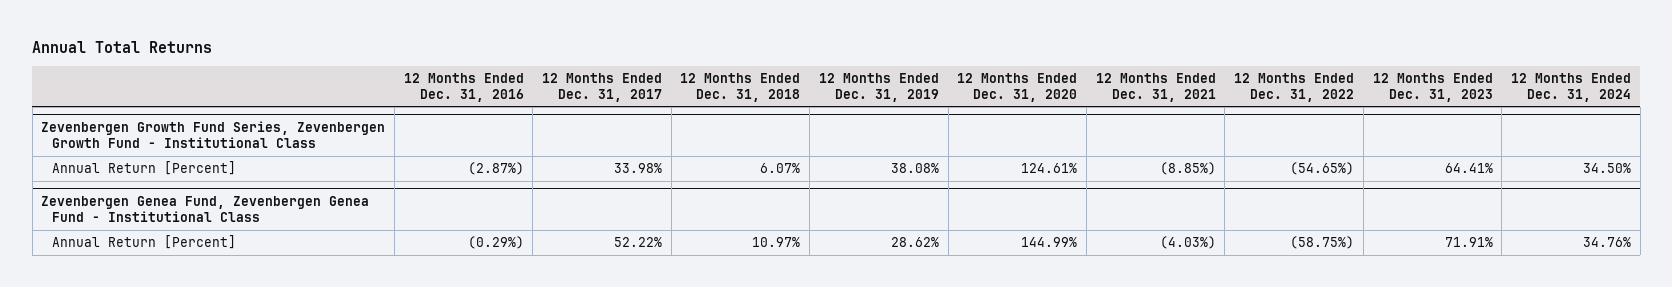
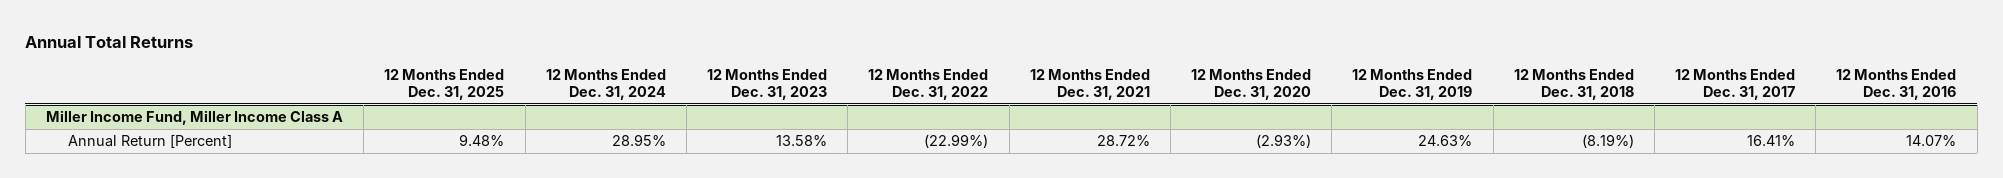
- | 12 Months Ended Dec. 31, 2016 | 12 Months Ended Dec. 31, 2017 | 12 Months Ended Dec. 31, 2018 | 12 Months Ended Dec. 31, 2019 | 12 Months Ended Dec. 31, 2020 | 12 Months Ended Dec. 31, 2021 | 12 Months Ended Dec. 31, 2022 | 12 Months Ended Dec. 31, 2023 | 12 Months Ended Dec. 31, 2024
+ | 12 Months Ended Dec. 31, 2025 | 12 Months Ended Dec. 31, 2024 | 12 Months Ended Dec. 31, 2023 | 12 Months Ended Dec. 31, 2022 | 12 Months Ended Dec. 31, 2021 | 12 Months Ended Dec. 31, 2020 | 12 Months Ended Dec. 31, 2019 | 12 Months Ended Dec. 31, 2018 | 12 Months Ended Dec. 31, 2017 | 12 Months Ended Dec. 31, 2016
- Zevenbergen Growth Fund Series, Zevenbergen Growth Fund - Institutional Class
- Annual Return [Percent] | (2.87%) | 33.98% | 6.07% | 38.08% | 124.61% | (8.85%) | (54.65%) | 64.41% | 34.50%
- Zevenbergen Genea Fund, Zevenbergen Genea Fund - Institutional Class
- Annual Return [Percent] | (0.29%) | 52.22% | 10.97% | 28.62% | 144.99% | (4.03%) | (58.75%) | 71.91% | 34.76%
+ Miller Income Fund, Miller Income Class A
+ Annual Return [Percent] | 9.48% | 28.95% | 13.58% | (22.99%) | 28.72% | (2.93%) | 24.63% | (8.19%) | 16.41% | 14.07%

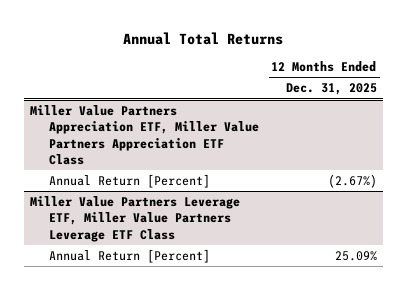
- | 12 Months Ended Dec. 31, 2025 | 12 Months Ended Dec. 31, 2024 | 12 Months Ended Dec. 31, 2023 | 12 Months Ended Dec. 31, 2022 | 12 Months Ended Dec. 31, 2021 | 12 Months Ended Dec. 31, 2020 | 12 Months Ended Dec. 31, 2019 | 12 Months Ended Dec. 31, 2018 | 12 Months Ended Dec. 31, 2017 | 12 Months Ended Dec. 31, 2016
+ | 12 Months Ended Dec. 31, 2025
- Miller Income Fund, Miller Income Class A
- Annual Return [Percent] | 9.48% | 28.95% | 13.58% | (22.99%) | 28.72% | (2.93%) | 24.63% | (8.19%) | 16.41% | 14.07%
+ Miller Value Partners Appreciation ETF, Miller Value Partners Appreciation ETF Class
+ Annual Return [Percent] | (2.67%)
+ Miller Value Partners Leverage ETF, Miller Value Partners Leverage ETF Class
+ Annual Return [Percent] | 25.09%

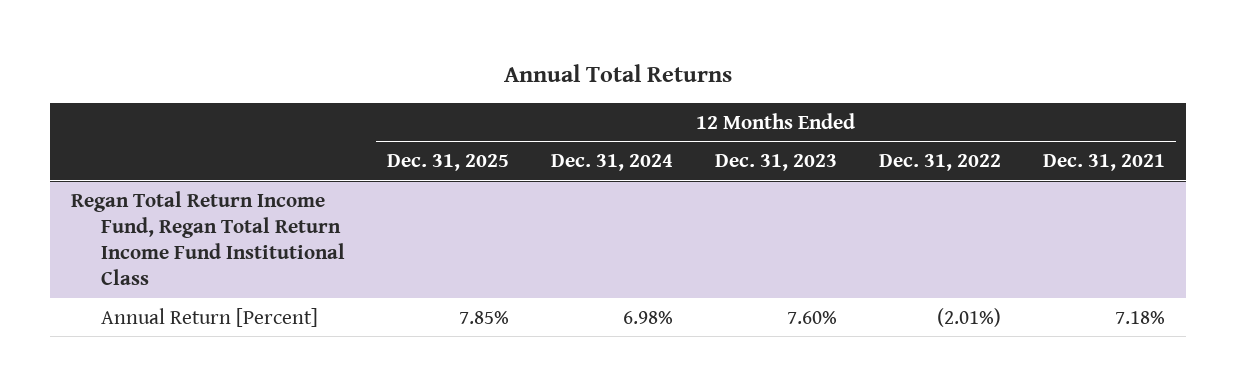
- | 12 Months Ended Dec. 31, 2025
+ | 12 Months Ended Dec. 31, 2025 | 12 Months Ended Dec. 31, 2024 | 12 Months Ended Dec. 31, 2023 | 12 Months Ended Dec. 31, 2022 | 12 Months Ended Dec. 31, 2021
- Miller Value Partners Appreciation ETF, Miller Value Partners Appreciation ETF Class
- Annual Return [Percent] | (2.67%)
- Miller Value Partners Leverage ETF, Miller Value Partners Leverage ETF Class
- Annual Return [Percent] | 25.09%
+ Regan Total Return Income Fund, Regan Total Return Income Fund Institutional Class
+ Annual Return [Percent] | 7.85% | 6.98% | 7.60% | (2.01%) | 7.18%

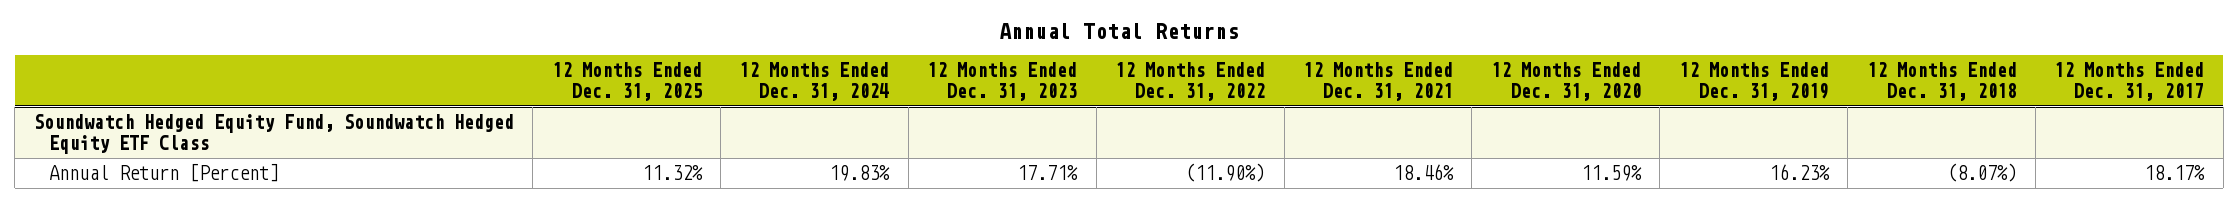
- | 12 Months Ended Dec. 31, 2025 | 12 Months Ended Dec. 31, 2024 | 12 Months Ended Dec. 31, 2023 | 12 Months Ended Dec. 31, 2022 | 12 Months Ended Dec. 31, 2021
+ | 12 Months Ended Dec. 31, 2025 | 12 Months Ended Dec. 31, 2024 | 12 Months Ended Dec. 31, 2023 | 12 Months Ended Dec. 31, 2022 | 12 Months Ended Dec. 31, 2021 | 12 Months Ended Dec. 31, 2020 | 12 Months Ended Dec. 31, 2019 | 12 Months Ended Dec. 31, 2018 | 12 Months Ended Dec. 31, 2017
- Regan Total Return Income Fund, Regan Total Return Income Fund Institutional Class
- Annual Return [Percent] | 7.85% | 6.98% | 7.60% | (2.01%) | 7.18%
+ Soundwatch Hedged Equity Fund, Soundwatch Hedged Equity ETF Class
+ Annual Return [Percent] | 11.32% | 19.83% | 17.71% | (11.90%) | 18.46% | 11.59% | 16.23% | (8.07%) | 18.17%

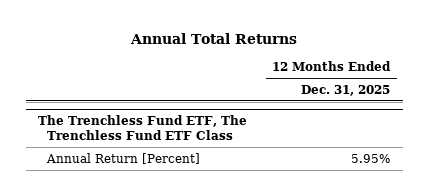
- | 12 Months Ended Dec. 31, 2025 | 12 Months Ended Dec. 31, 2024 | 12 Months Ended Dec. 31, 2023 | 12 Months Ended Dec. 31, 2022 | 12 Months Ended Dec. 31, 2021 | 12 Months Ended Dec. 31, 2020 | 12 Months Ended Dec. 31, 2019 | 12 Months Ended Dec. 31, 2018 | 12 Months Ended Dec. 31, 2017
+ | 12 Months Ended Dec. 31, 2025
- Soundwatch Hedged Equity Fund, Soundwatch Hedged Equity ETF Class
- Annual Return [Percent] | 11.32% | 19.83% | 17.71% | (11.90%) | 18.46% | 11.59% | 16.23% | (8.07%) | 18.17%
+ The Trenchless Fund ETF, The Trenchless Fund ETF Class
+ Annual Return [Percent] | 5.95%

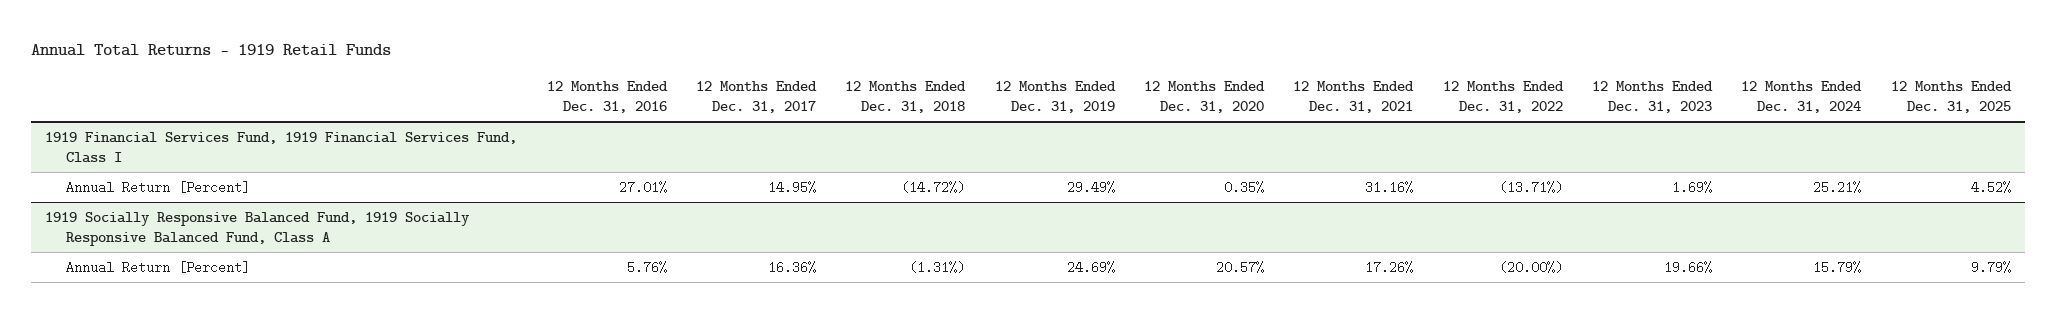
- Annual Total Returns
+ Annual Total Returns - 1919 Retail Funds
- | 12 Months Ended Dec. 31, 2025
+ | 12 Months Ended Dec. 31, 2016 | 12 Months Ended Dec. 31, 2017 | 12 Months Ended Dec. 31, 2018 | 12 Months Ended Dec. 31, 2019 | 12 Months Ended Dec. 31, 2020 | 12 Months Ended Dec. 31, 2021 | 12 Months Ended Dec. 31, 2022 | 12 Months Ended Dec. 31, 2023 | 12 Months Ended Dec. 31, 2024 | 12 Months Ended Dec. 31, 2025
- The Trenchless Fund ETF, The Trenchless Fund ETF Class
- Annual Return [Percent] | 5.95%
+ 1919 Financial Services Fund, 1919 Financial Services Fund, Class I
+ Annual Return [Percent] | 27.01% | 14.95% | (14.72%) | 29.49% | 0.35% | 31.16% | (13.71%) | 1.69% | 25.21% | 4.52%
+ 1919 Socially Responsive Balanced Fund, 1919 Socially Responsive Balanced Fund, Class A
+ Annual Return [Percent] | 5.76% | 16.36% | (1.31%) | 24.69% | 20.57% | 17.26% | (20.00%) | 19.66% | 15.79% | 9.79%

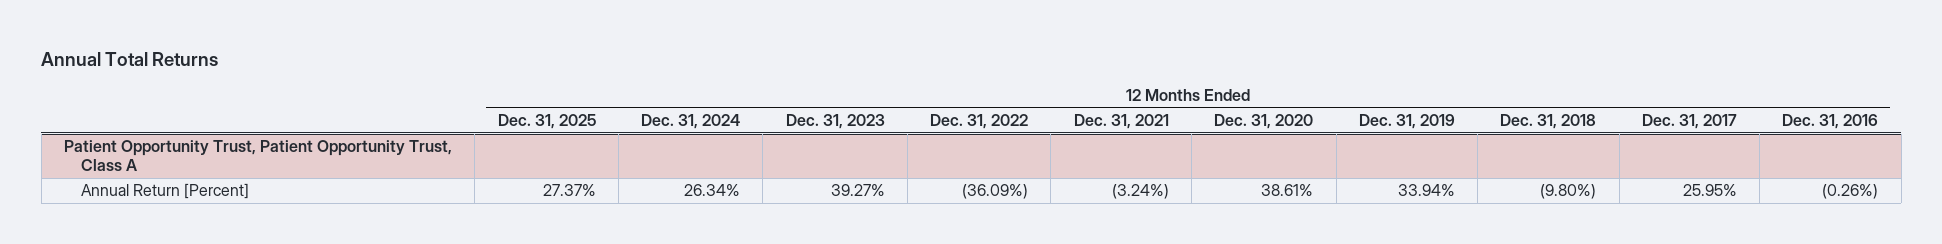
- Annual Total Returns - 1919 Retail Funds
+ Annual Total Returns
- | 12 Months Ended Dec. 31, 2016 | 12 Months Ended Dec. 31, 2017 | 12 Months Ended Dec. 31, 2018 | 12 Months Ended Dec. 31, 2019 | 12 Months Ended Dec. 31, 2020 | 12 Months Ended Dec. 31, 2021 | 12 Months Ended Dec. 31, 2022 | 12 Months Ended Dec. 31, 2023 | 12 Months Ended Dec. 31, 2024 | 12 Months Ended Dec. 31, 2025
+ | 12 Months Ended Dec. 31, 2025 | 12 Months Ended Dec. 31, 2024 | 12 Months Ended Dec. 31, 2023 | 12 Months Ended Dec. 31, 2022 | 12 Months Ended Dec. 31, 2021 | 12 Months Ended Dec. 31, 2020 | 12 Months Ended Dec. 31, 2019 | 12 Months Ended Dec. 31, 2018 | 12 Months Ended Dec. 31, 2017 | 12 Months Ended Dec. 31, 2016
- 1919 Financial Services Fund, 1919 Financial Services Fund, Class I
- Annual Return [Percent] | 27.01% | 14.95% | (14.72%) | 29.49% | 0.35% | 31.16% | (13.71%) | 1.69% | 25.21% | 4.52%
- 1919 Socially Responsive Balanced Fund, 1919 Socially Responsive Balanced Fund, Class A
- Annual Return [Percent] | 5.76% | 16.36% | (1.31%) | 24.69% | 20.57% | 17.26% | (20.00%) | 19.66% | 15.79% | 9.79%
+ Patient Opportunity Trust, Patient Opportunity Trust, Class A
+ Annual Return [Percent] | 27.37% | 26.34% | 39.27% | (36.09%) | (3.24%) | 38.61% | 33.94% | (9.80%) | 25.95% | (0.26%)

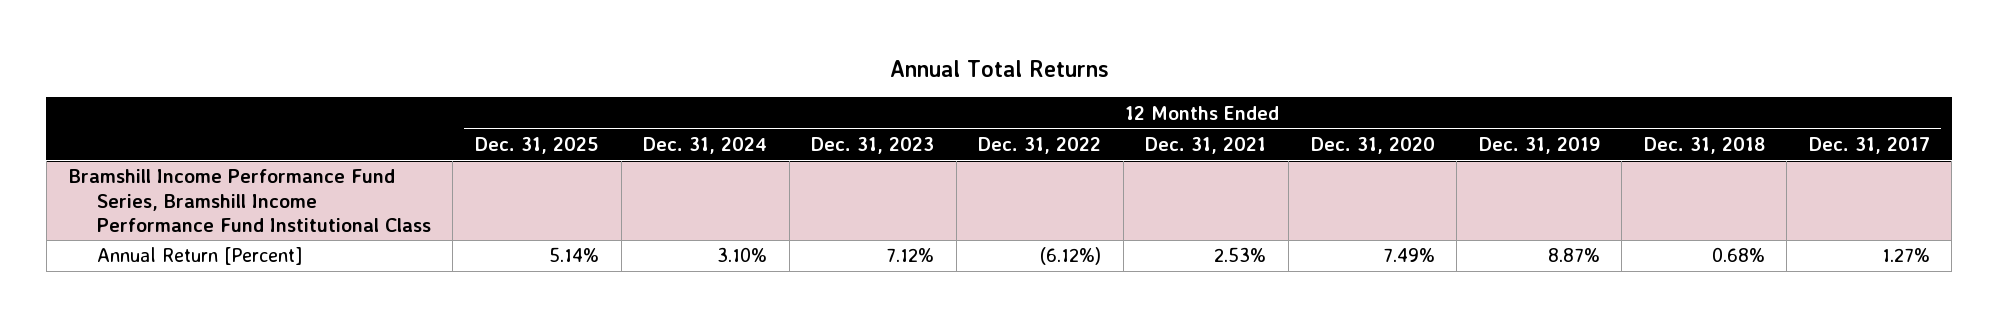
- | 12 Months Ended Dec. 31, 2025 | 12 Months Ended Dec. 31, 2024 | 12 Months Ended Dec. 31, 2023 | 12 Months Ended Dec. 31, 2022 | 12 Months Ended Dec. 31, 2021 | 12 Months Ended Dec. 31, 2020 | 12 Months Ended Dec. 31, 2019 | 12 Months Ended Dec. 31, 2018 | 12 Months Ended Dec. 31, 2017 | 12 Months Ended Dec. 31, 2016
+ | 12 Months Ended Dec. 31, 2025 | 12 Months Ended Dec. 31, 2024 | 12 Months Ended Dec. 31, 2023 | 12 Months Ended Dec. 31, 2022 | 12 Months Ended Dec. 31, 2021 | 12 Months Ended Dec. 31, 2020 | 12 Months Ended Dec. 31, 2019 | 12 Months Ended Dec. 31, 2018 | 12 Months Ended Dec. 31, 2017
- Patient Opportunity Trust, Patient Opportunity Trust, Class A
- Annual Return [Percent] | 27.37% | 26.34% | 39.27% | (36.09%) | (3.24%) | 38.61% | 33.94% | (9.80%) | 25.95% | (0.26%)
+ Bramshill Income Performance Fund Series, Bramshill Income Performance Fund Institutional Class
+ Annual Return [Percent] | 5.14% | 3.10% | 7.12% | (6.12%) | 2.53% | 7.49% | 8.87% | 0.68% | 1.27%

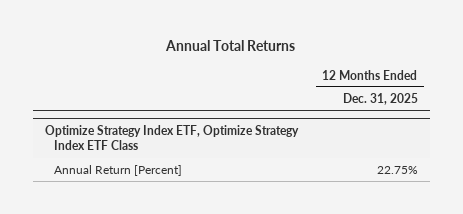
- | 12 Months Ended Dec. 31, 2025 | 12 Months Ended Dec. 31, 2024 | 12 Months Ended Dec. 31, 2023 | 12 Months Ended Dec. 31, 2022 | 12 Months Ended Dec. 31, 2021 | 12 Months Ended Dec. 31, 2020 | 12 Months Ended Dec. 31, 2019 | 12 Months Ended Dec. 31, 2018 | 12 Months Ended Dec. 31, 2017
+ | 12 Months Ended Dec. 31, 2025
- Bramshill Income Performance Fund Series, Bramshill Income Performance Fund Institutional Class
- Annual Return [Percent] | 5.14% | 3.10% | 7.12% | (6.12%) | 2.53% | 7.49% | 8.87% | 0.68% | 1.27%
+ Optimize Strategy Index ETF, Optimize Strategy Index ETF Class
+ Annual Return [Percent] | 22.75%

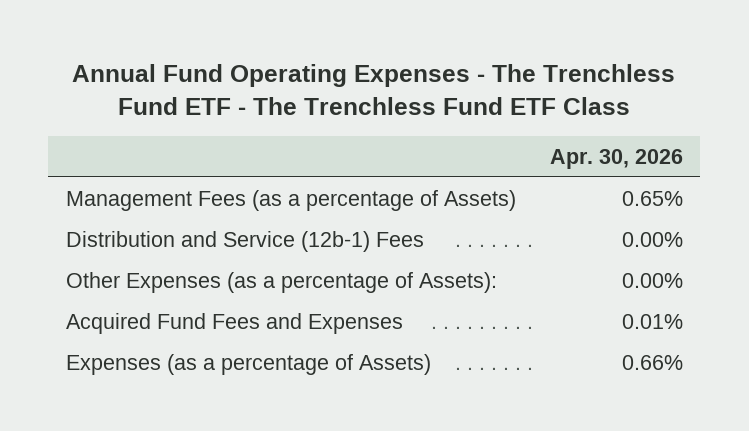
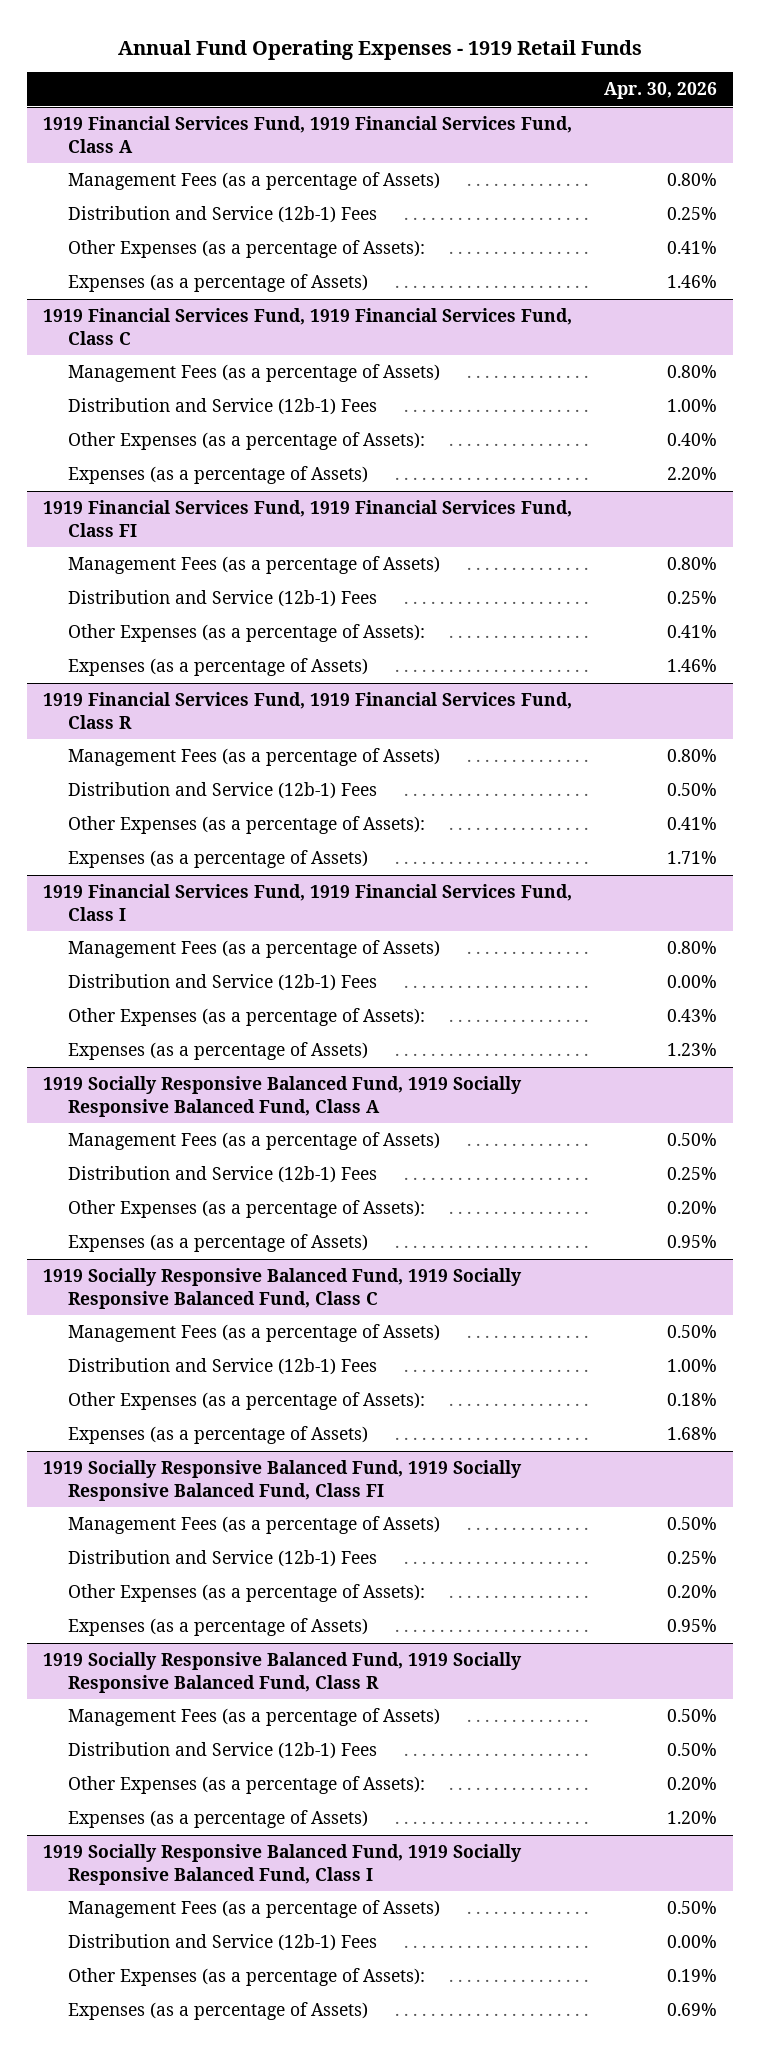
- Annual Fund Operating Expenses - The Trenchless Fund ETF - The Trenchless Fund ETF Class
+ Annual Fund Operating Expenses - 1919 Retail Funds
- Management Fees (as a percentage of Assets) | 0.65%
+ 1919 Financial Services Fund, 1919 Financial Services Fund, Class A
+ Management Fees (as a percentage of Assets) | 0.80%
+ Distribution and Service (12b-1) Fees | 0.25%
+ Other Expenses (as a percentage of Assets): | 0.41%
+ Expenses (as a percentage of Assets) | 1.46%
+ 1919 Financial Services Fund, 1919 Financial Services Fund, Class C
+ Management Fees (as a percentage of Assets) | 0.80%
+ Distribution and Service (12b-1) Fees | 1.00%
+ Other Expenses (as a percentage of Assets): | 0.40%
+ Expenses (as a percentage of Assets) | 2.20%
+ 1919 Financial Services Fund, 1919 Financial Services Fund, Class FI
+ Management Fees (as a percentage of Assets) | 0.80%
+ Distribution and Service (12b-1) Fees | 0.25%
+ Other Expenses (as a percentage of Assets): | 0.41%
+ Expenses (as a percentage of Assets) | 1.46%
+ 1919 Financial Services Fund, 1919 Financial Services Fund, Class R
+ Management Fees (as a percentage of Assets) | 0.80%
+ Distribution and Service (12b-1) Fees | 0.50%
+ Other Expenses (as a percentage of Assets): | 0.41%
+ Expenses (as a percentage of Assets) | 1.71%
+ 1919 Financial Services Fund, 1919 Financial Services Fund, Class I
+ Management Fees (as a percentage of Assets) | 0.80%
- Other Expenses (as a percentage of Assets): | 0.00%
- Acquired Fund Fees and Expenses | 0.01%
- Expenses (as a percentage of Assets) | 0.66%
+ Other Expenses (as a percentage of Assets): | 0.43%
+ Expenses (as a percentage of Assets) | 1.23%
+ 1919 Socially Responsive Balanced Fund, 1919 Socially Responsive Balanced Fund, Class A
+ Management Fees (as a percentage of Assets) | 0.50%
+ Distribution and Service (12b-1) Fees | 0.25%
+ Other Expenses (as a percentage of Assets): | 0.20%
+ Expenses (as a percentage of Assets) | 0.95%
+ 1919 Socially Responsive Balanced Fund, 1919 Socially Responsive Balanced Fund, Class C
+ Management Fees (as a percentage of Assets) | 0.50%
+ Distribution and Service (12b-1) Fees | 1.00%
+ Other Expenses (as a percentage of Assets): | 0.18%
+ Expenses (as a percentage of Assets) | 1.68%
+ 1919 Socially Responsive Balanced Fund, 1919 Socially Responsive Balanced Fund, Class FI
+ Management Fees (as a percentage of Assets) | 0.50%
+ Distribution and Service (12b-1) Fees | 0.25%
+ Other Expenses (as a percentage of Assets): | 0.20%
+ Expenses (as a percentage of Assets) | 0.95%
+ 1919 Socially Responsive Balanced Fund, 1919 Socially Responsive Balanced Fund, Class R
+ Management Fees (as a percentage of Assets) | 0.50%
+ Distribution and Service (12b-1) Fees | 0.50%
+ Other Expenses (as a percentage of Assets): | 0.20%
+ Expenses (as a percentage of Assets) | 1.20%
+ 1919 Socially Responsive Balanced Fund, 1919 Socially Responsive Balanced Fund, Class I
+ Management Fees (as a percentage of Assets) | 0.50%
+ Distribution and Service (12b-1) Fees | 0.00%
+ Other Expenses (as a percentage of Assets): | 0.19%
+ Expenses (as a percentage of Assets) | 0.69%

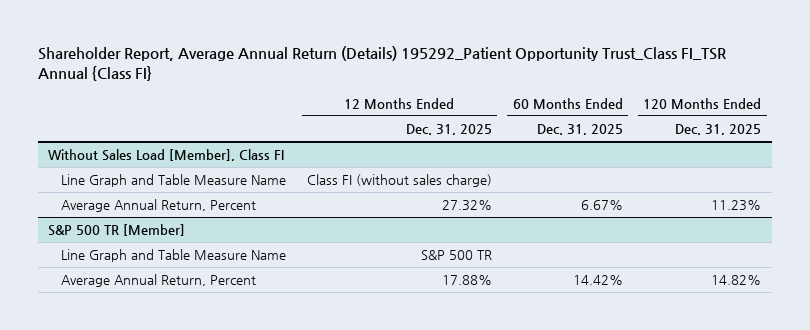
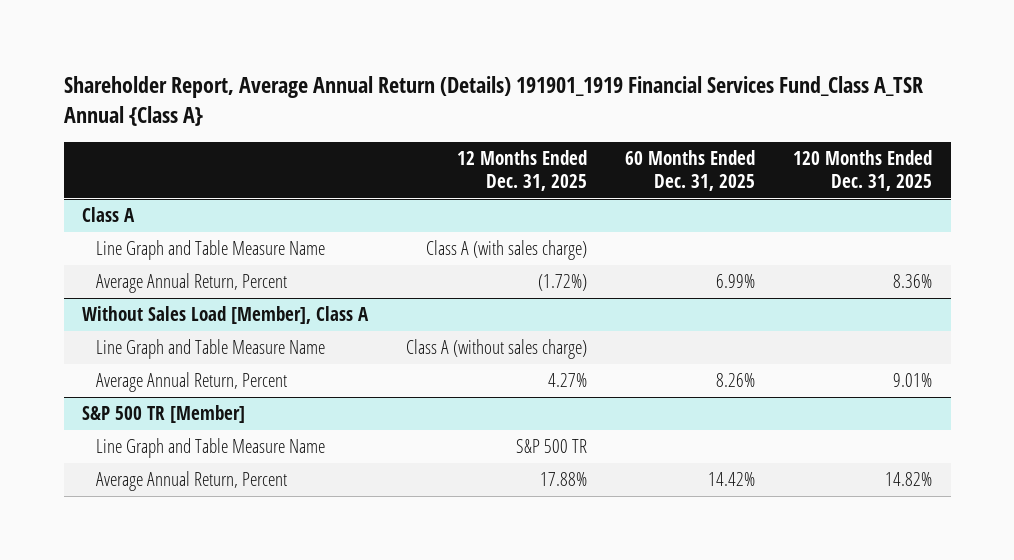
- Shareholder Report, Average Annual Return (Details) 195292_Patient Opportunity Trust_Class FI_TSR Annual {Class FI}
+ Shareholder Report, Average Annual Return (Details) 191901_1919 Financial Services Fund_Class A_TSR Annual {Class A}
- Without Sales Load [Member], Class FI
- Line Graph and Table Measure Name | Class FI (without sales charge) | |
- Average Annual Return, Percent | 27.32% | 6.67% | 11.23%
+ Class A
+ Line Graph and Table Measure Name | Class A (with sales charge) | |
+ Average Annual Return, Percent | (1.72%) | 6.99% | 8.36%
+ Without Sales Load [Member], Class A
+ Line Graph and Table Measure Name | Class A (without sales charge) | |
+ Average Annual Return, Percent | 4.27% | 8.26% | 9.01%

